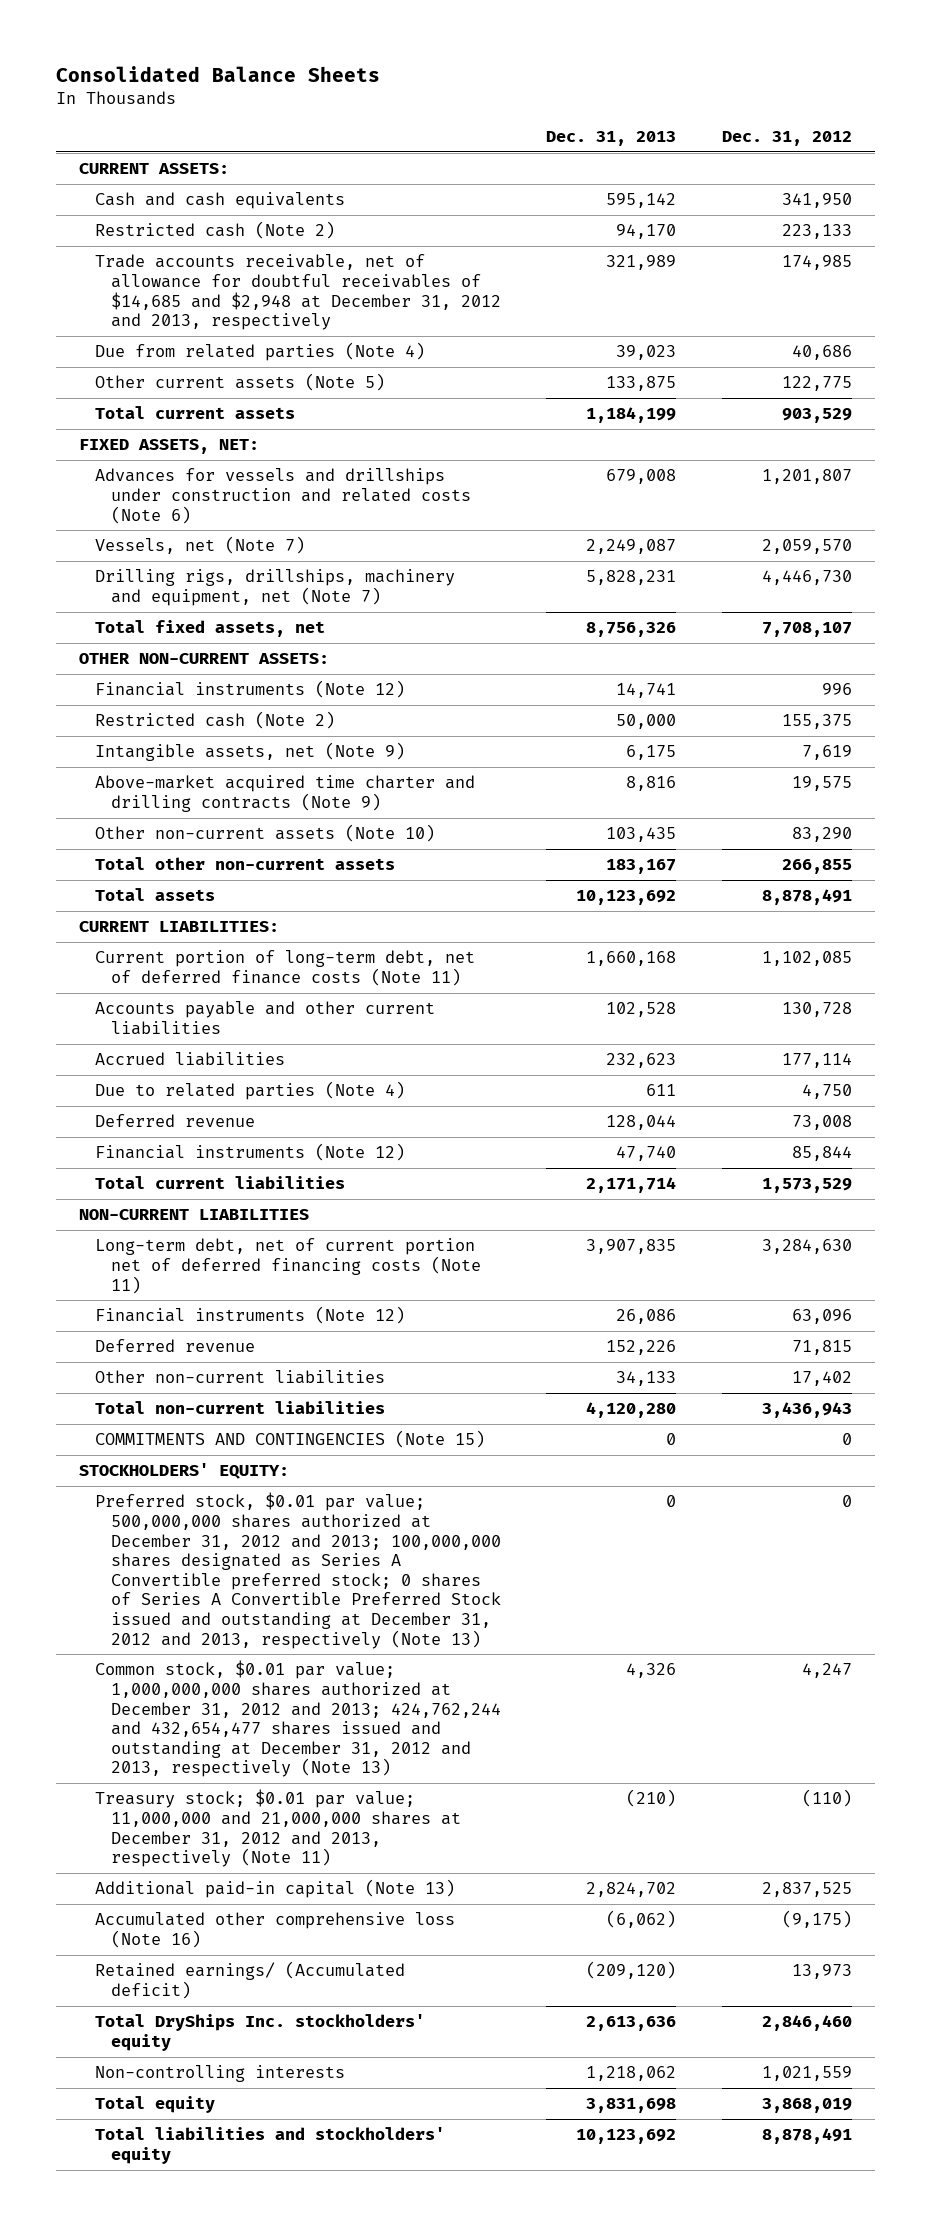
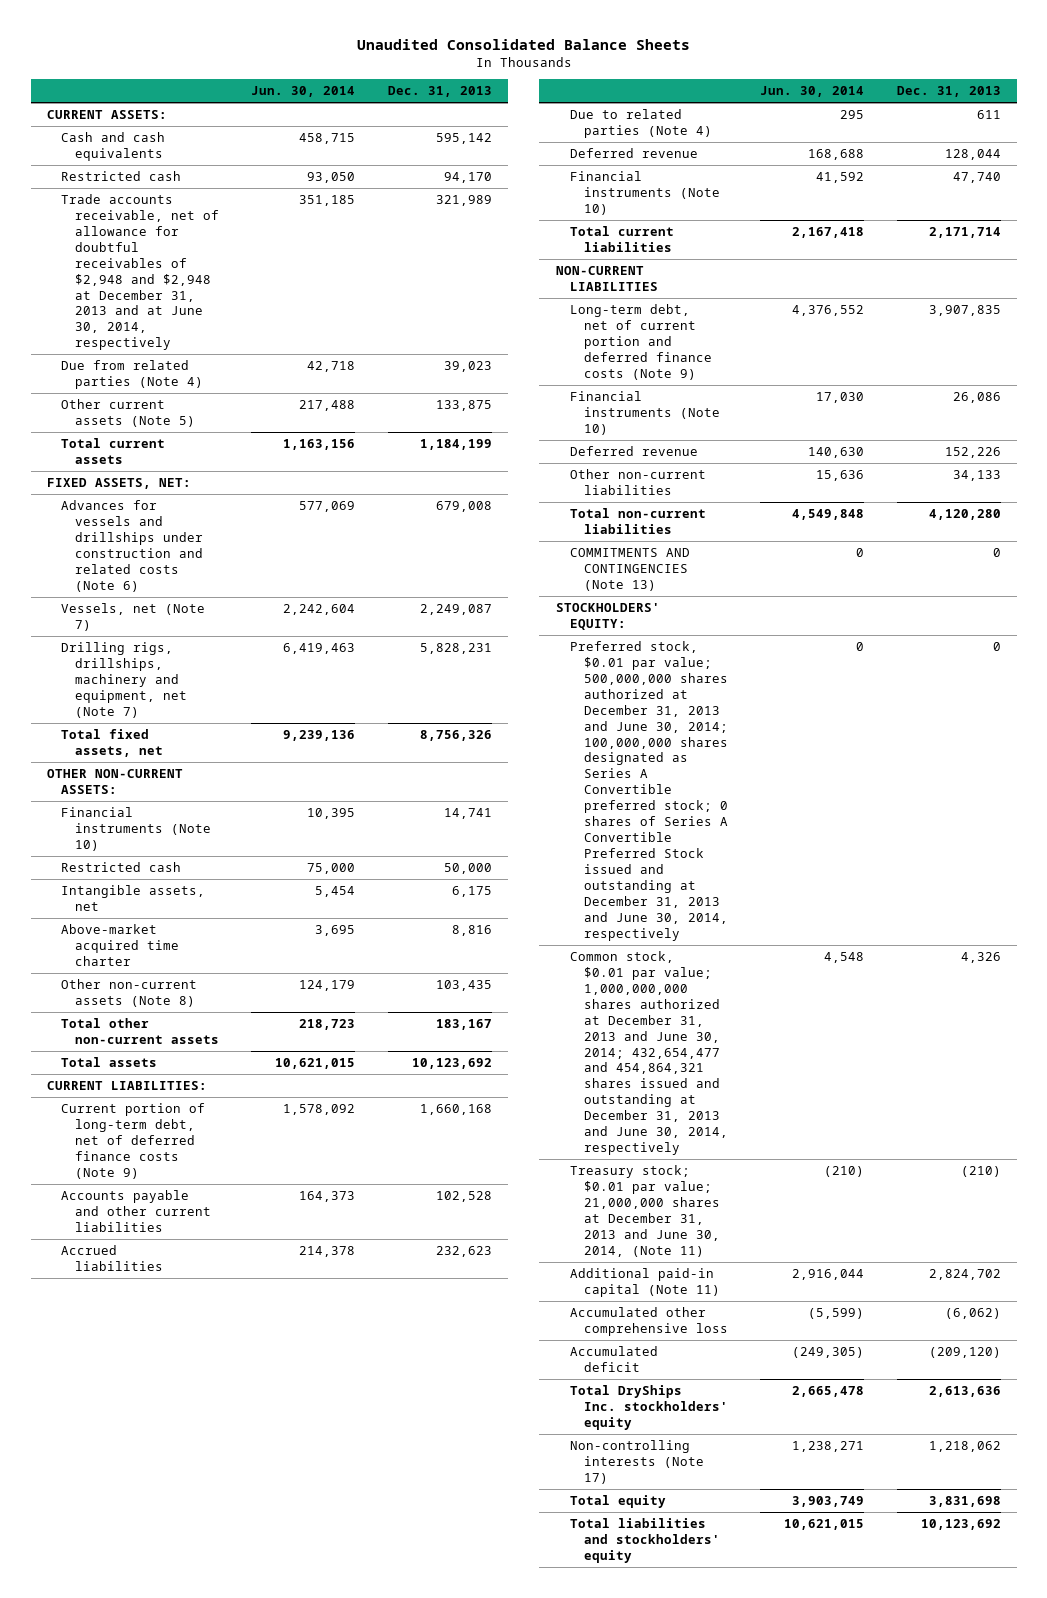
- Consolidated Balance Sheets
+ Unaudited Consolidated Balance Sheets
- | Dec. 31, 2013 | Dec. 31, 2012
+ | Jun. 30, 2014 | Dec. 31, 2013
- Restricted cash (Note 2) | 94,170 | 223,133
- Trade accounts receivable, net of allowance for doubtful receivables of $14,685 and $2,948 at December 31, 2012 and 2013, respectively | 321,989 | 174,985
+ Restricted cash | 93,050 | 94,170
+ Trade accounts receivable, net of allowance for doubtful receivables of $2,948 and $2,948 at December 31, 2013 and at June 30, 2014, respectively | 351,185 | 321,989
- Financial instruments (Note 12) | 14,741 | 996
- Restricted cash (Note 2) | 50,000 | 155,375
- Intangible assets, net (Note 9) | 6,175 | 7,619
- Above-market acquired time charter and drilling contracts (Note 9) | 8,816 | 19,575
- Other non-current assets (Note 10) | 103,435 | 83,290
+ Financial instruments (Note 10) | 10,395 | 14,741
+ Restricted cash | 75,000 | 50,000
+ Intangible assets, net | 5,454 | 6,175
+ Above-market acquired time charter | 3,695 | 8,816
+ Other non-current assets (Note 8) | 124,179 | 103,435
- Current portion of long-term debt, net of deferred finance costs (Note 11) | 1,660,168 | 1,102,085
+ Current portion of long-term debt, net of deferred finance costs (Note 9) | 1,578,092 | 1,660,168
- Financial instruments (Note 12) | 47,740 | 85,844
+ Financial instruments (Note 10) | 41,592 | 47,740
- Long-term debt, net of current portion net of deferred financing costs (Note 11) | 3,907,835 | 3,284,630
- Financial instruments (Note 12) | 26,086 | 63,096
+ Long-term debt, net of current portion and deferred finance costs (Note 9) | 4,376,552 | 3,907,835
+ Financial instruments (Note 10) | 17,030 | 26,086
- COMMITMENTS AND CONTINGENCIES (Note 15) | 0 | 0
+ COMMITMENTS AND CONTINGENCIES (Note 13) | 0 | 0
- Preferred stock, $0.01 par value; 500,000,000 shares authorized at December 31, 2012 and 2013; 100,000,000 shares designated as Series A Convertible preferred stock; 0 shares of Series A Convertible Preferred Stock issued and outstanding at December 31, 2012 and 2013, respectively (Note 13) | 0 | 0
- Common stock, $0.01 par value; 1,000,000,000 shares authorized at December 31, 2012 and 2013; 424,762,244 and 432,654,477 shares issued and outstanding at December 31, 2012 and 2013, respectively (Note 13) | 4,326 | 4,247
- Treasury stock; $0.01 par value; 11,000,000 and 21,000,000 shares at December 31, 2012 and 2013, respectively (Note 11) | (210) | (110)
- Additional paid-in capital (Note 13) | 2,824,702 | 2,837,525
- Accumulated other comprehensive loss (Note 16) | (6,062) | (9,175)
- Retained earnings/ (Accumulated deficit) | (209,120) | 13,973
+ Preferred stock, $0.01 par value; 500,000,000 shares authorized at December 31, 2013 and June 30, 2014; 100,000,000 shares designated as Series A Convertible preferred stock; 0 shares of Series A Convertible Preferred Stock issued and outstanding at December 31, 2013 and June 30, 2014, respectively | 0 | 0
+ Common stock, $0.01 par value; 1,000,000,000 shares authorized at December 31, 2013 and June 30, 2014; 432,654,477 and 454,864,321 shares issued and outstanding at December 31, 2013 and June 30, 2014, respectively | 4,548 | 4,326
+ Treasury stock; $0.01 par value; 21,000,000 shares at December 31, 2013 and June 30, 2014, (Note 11) | (210) | (210)
+ Additional paid-in capital (Note 11) | 2,916,044 | 2,824,702
+ Accumulated other comprehensive loss | (5,599) | (6,062)
+ Accumulated deficit | (249,305) | (209,120)
- Non-controlling interests | 1,218,062 | 1,021,559
+ Non-controlling interests (Note 17) | 1,238,271 | 1,218,062

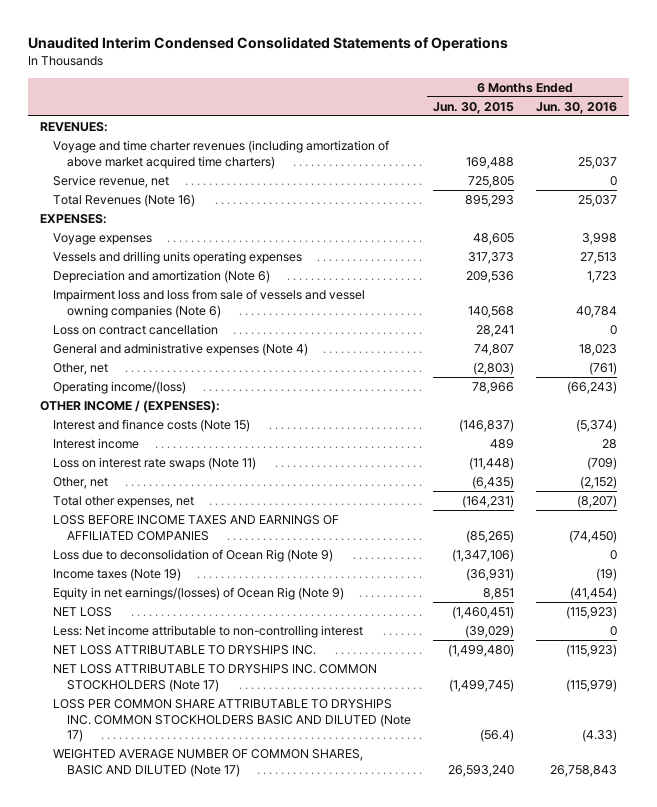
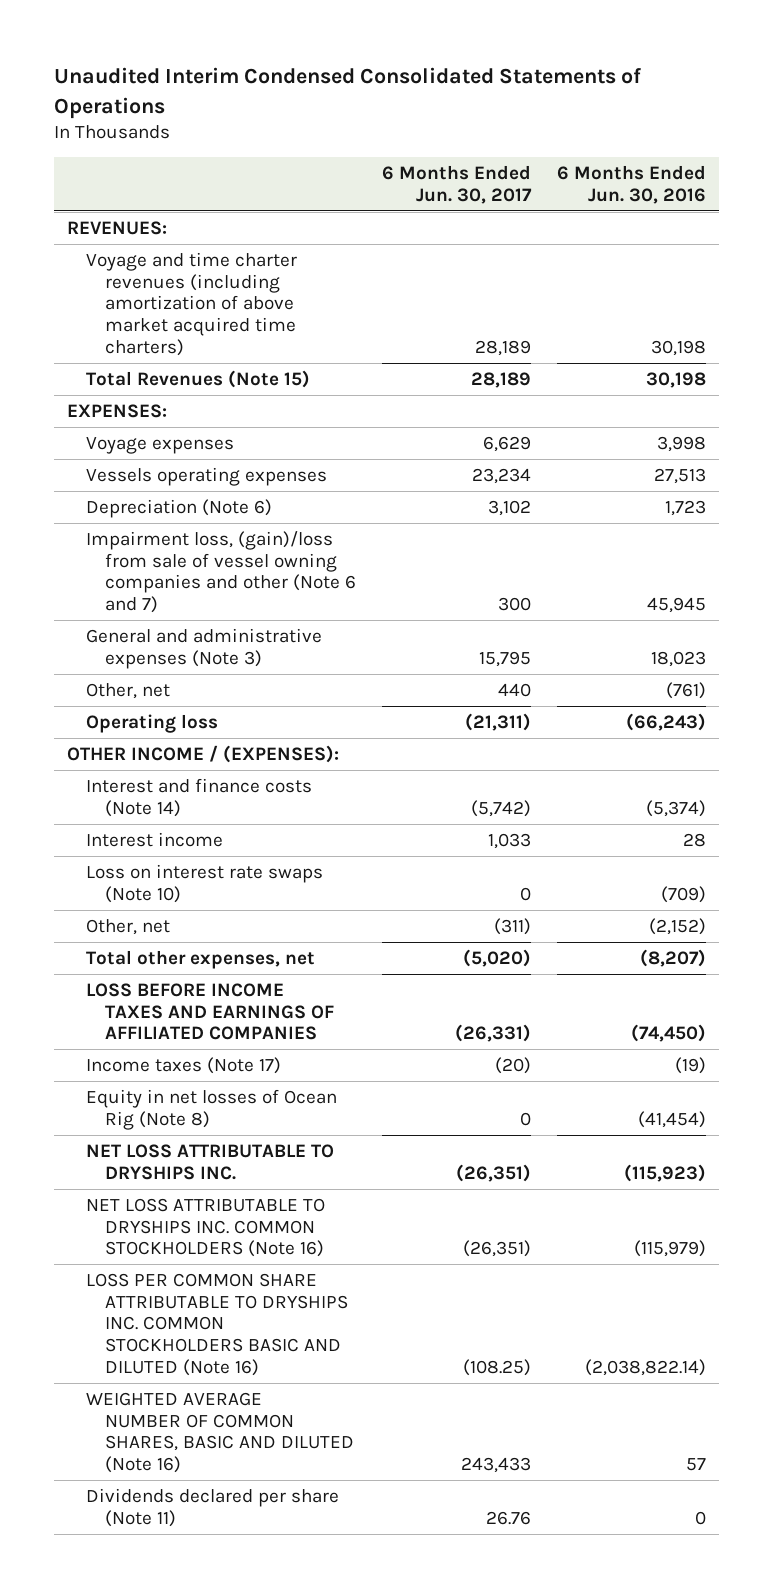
- | 6 Months Ended Jun. 30, 2015 | 6 Months Ended Jun. 30, 2016
+ | 6 Months Ended Jun. 30, 2017 | 6 Months Ended Jun. 30, 2016
- Voyage and time charter revenues (including amortization of above market acquired time charters) | 169,488 | 25,037
- Service revenue, net | 725,805 | 0
- Total Revenues (Note 16) | 895,293 | 25,037
+ Voyage and time charter revenues (including amortization of above market acquired time charters) | 28,189 | 30,198
+ Total Revenues (Note 15) | 28,189 | 30,198
- Vessels and drilling units operating expenses | 317,373 | 27,513
- Depreciation and amortization (Note 6) | 209,536 | 1,723
- Impairment loss and loss from sale of vessels and vessel owning companies (Note 6) | 140,568 | 40,784
- Loss on contract cancellation | 28,241 | 0
- General and administrative expenses (Note 4) | 74,807 | 18,023
+ Vessels operating expenses | 23,234 | 27,513
+ Depreciation (Note 6) | 3,102 | 1,723
+ Impairment loss, (gain)/loss from sale of vessel owning companies and other (Note 6 and 7) | 300 | 45,945
+ General and administrative expenses (Note 3) | 15,795 | 18,023
- Operating income/(loss) | 78,966 | (66,243)
+ Operating loss | (21,311) | (66,243)
- Interest and finance costs (Note 15) | (146,837) | (5,374)
+ Interest and finance costs (Note 14) | (5,742) | (5,374)
- Loss on interest rate swaps (Note 11) | (11,448) | (709)
+ Loss on interest rate swaps (Note 10) | 0 | (709)
- Loss due to deconsolidation of Ocean Rig (Note 9) | (1,347,106) | 0
- Income taxes (Note 19) | (36,931) | (19)
- Equity in net earnings/(losses) of Ocean Rig (Note 9) | 8,851 | (41,454)
- NET LOSS | (1,460,451) | (115,923)
- Less: Net income attributable to non-controlling interest | (39,029) | 0
+ Income taxes (Note 17) | (20) | (19)
+ Equity in net losses of Ocean Rig (Note 8) | 0 | (41,454)
- NET LOSS ATTRIBUTABLE TO DRYSHIPS INC. COMMON STOCKHOLDERS (Note 17) | (1,499,745) | (115,979)
- LOSS PER COMMON SHARE ATTRIBUTABLE TO DRYSHIPS INC. COMMON STOCKHOLDERS BASIC AND DILUTED (Note 17) | (56.4) | (4.33)
- WEIGHTED AVERAGE NUMBER OF COMMON SHARES, BASIC AND DILUTED (Note 17) | 26,593,240 | 26,758,843
+ NET LOSS ATTRIBUTABLE TO DRYSHIPS INC. COMMON STOCKHOLDERS (Note 16) | (26,351) | (115,979)
+ LOSS PER COMMON SHARE ATTRIBUTABLE TO DRYSHIPS INC. COMMON STOCKHOLDERS BASIC AND DILUTED (Note 16) | (108.25) | (2,038,822.14)
+ WEIGHTED AVERAGE NUMBER OF COMMON SHARES, BASIC AND DILUTED (Note 16) | 243,433 | 57
+ Dividends declared per share (Note 11) | 26.76 | 0

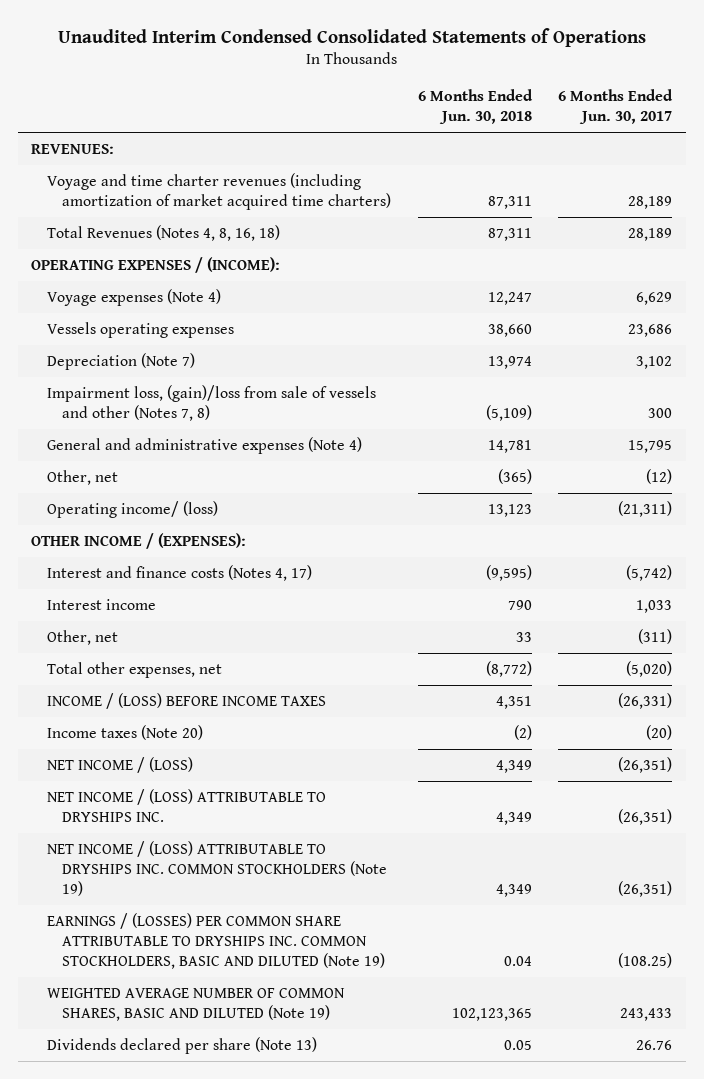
- | 6 Months Ended Jun. 30, 2017 | 6 Months Ended Jun. 30, 2016
+ | 6 Months Ended Jun. 30, 2018 | 6 Months Ended Jun. 30, 2017
- Voyage and time charter revenues (including amortization of above market acquired time charters) | 28,189 | 30,198
- Total Revenues (Note 15) | 28,189 | 30,198
- EXPENSES:
- Voyage expenses | 6,629 | 3,998
- Vessels operating expenses | 23,234 | 27,513
- Depreciation (Note 6) | 3,102 | 1,723
- Impairment loss, (gain)/loss from sale of vessel owning companies and other (Note 6 and 7) | 300 | 45,945
- General and administrative expenses (Note 3) | 15,795 | 18,023
- Other, net | 440 | (761)
- Operating loss | (21,311) | (66,243)
+ Voyage and time charter revenues (including amortization of market acquired time charters) | 87,311 | 28,189
+ Total Revenues (Notes 4, 8, 16, 18) | 87,311 | 28,189
+ OPERATING EXPENSES / (INCOME):
+ Voyage expenses (Note 4) | 12,247 | 6,629
+ Vessels operating expenses | 38,660 | 23,686
+ Depreciation (Note 7) | 13,974 | 3,102
+ Impairment loss, (gain)/loss from sale of vessels and other (Notes 7, 8) | (5,109) | 300
+ General and administrative expenses (Note 4) | 14,781 | 15,795
+ Other, net | (365) | (12)
+ Operating income/ (loss) | 13,123 | (21,311)
- Interest and finance costs (Note 14) | (5,742) | (5,374)
+ Interest and finance costs (Notes 4, 17) | (9,595) | (5,742)
- Loss on interest rate swaps (Note 10) | 0 | (709)
- LOSS BEFORE INCOME TAXES AND EARNINGS OF AFFILIATED COMPANIES | (26,331) | (74,450)
- Income taxes (Note 17) | (20) | (19)
- Equity in net losses of Ocean Rig (Note 8) | 0 | (41,454)
- NET LOSS ATTRIBUTABLE TO DRYSHIPS INC. | (26,351) | (115,923)
- NET LOSS ATTRIBUTABLE TO DRYSHIPS INC. COMMON STOCKHOLDERS (Note 16) | (26,351) | (115,979)
- LOSS PER COMMON SHARE ATTRIBUTABLE TO DRYSHIPS INC. COMMON STOCKHOLDERS BASIC AND DILUTED (Note 16) | (108.25) | (2,038,822.14)
- WEIGHTED AVERAGE NUMBER OF COMMON SHARES, BASIC AND DILUTED (Note 16) | 243,433 | 57
- Dividends declared per share (Note 11) | 26.76 | 0
+ INCOME / (LOSS) BEFORE INCOME TAXES | 4,351 | (26,331)
+ Income taxes (Note 20) | (2) | (20)
+ NET INCOME / (LOSS) | 4,349 | (26,351)
+ NET INCOME / (LOSS) ATTRIBUTABLE TO DRYSHIPS INC. | 4,349 | (26,351)
+ NET INCOME / (LOSS) ATTRIBUTABLE TO DRYSHIPS INC. COMMON STOCKHOLDERS (Note 19) | 4,349 | (26,351)
+ EARNINGS / (LOSSES) PER COMMON SHARE ATTRIBUTABLE TO DRYSHIPS INC. COMMON STOCKHOLDERS, BASIC AND DILUTED (Note 19) | 0.04 | (108.25)
+ WEIGHTED AVERAGE NUMBER OF COMMON SHARES, BASIC AND DILUTED (Note 19) | 102,123,365 | 243,433
+ Dividends declared per share (Note 13) | 0.05 | 26.76

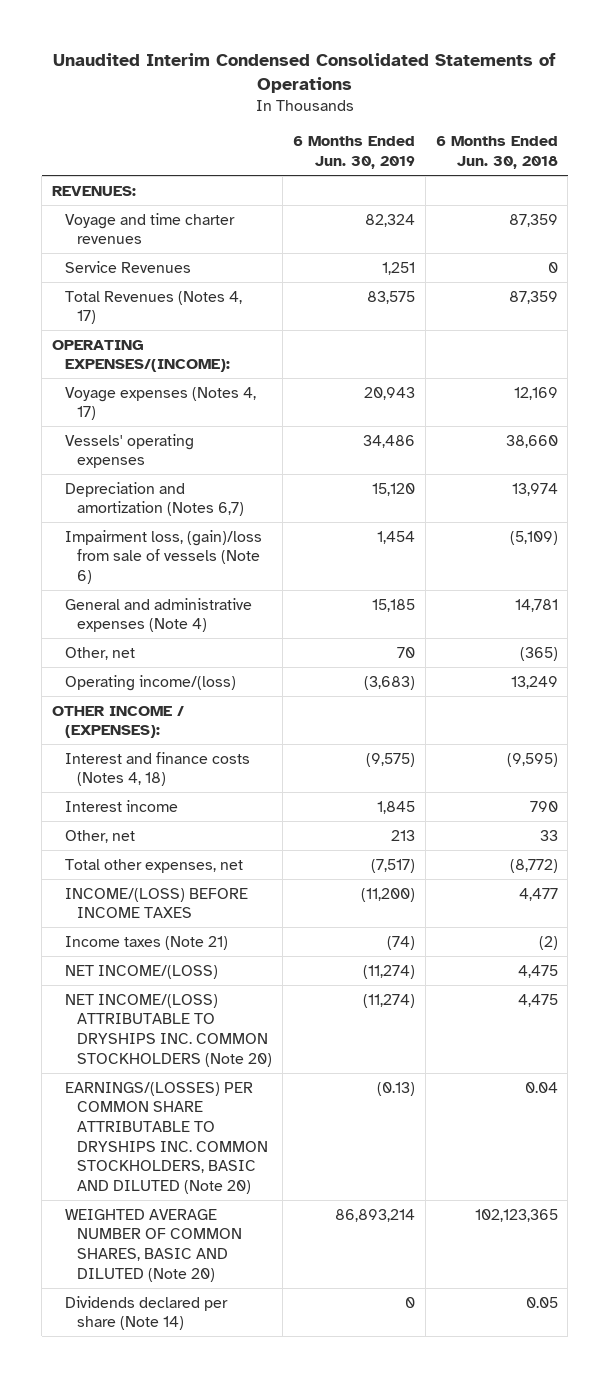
- | 6 Months Ended Jun. 30, 2018 | 6 Months Ended Jun. 30, 2017
+ | 6 Months Ended Jun. 30, 2019 | 6 Months Ended Jun. 30, 2018
- Voyage and time charter revenues (including amortization of market acquired time charters) | 87,311 | 28,189
- Total Revenues (Notes 4, 8, 16, 18) | 87,311 | 28,189
- OPERATING EXPENSES / (INCOME):
- Voyage expenses (Note 4) | 12,247 | 6,629
- Vessels operating expenses | 38,660 | 23,686
- Depreciation (Note 7) | 13,974 | 3,102
- Impairment loss, (gain)/loss from sale of vessels and other (Notes 7, 8) | (5,109) | 300
+ Voyage and time charter revenues | 82,324 | 87,359
+ Service Revenues | 1,251 | 0
+ Total Revenues (Notes 4, 17) | 83,575 | 87,359
+ OPERATING EXPENSES/(INCOME):
+ Voyage expenses (Notes 4, 17) | 20,943 | 12,169
+ Vessels' operating expenses | 34,486 | 38,660
+ Depreciation and amortization (Notes 6,7) | 15,120 | 13,974
+ Impairment loss, (gain)/loss from sale of vessels (Note 6) | 1,454 | (5,109)
- Operating income/ (loss) | 13,123 | (21,311)
+ Operating income/(loss) | (3,683) | 13,249
- Interest and finance costs (Notes 4, 17) | (9,595) | (5,742)
+ Interest and finance costs (Notes 4, 18) | (9,575) | (9,595)
- INCOME / (LOSS) BEFORE INCOME TAXES | 4,351 | (26,331)
- Income taxes (Note 20) | (2) | (20)
- NET INCOME / (LOSS) | 4,349 | (26,351)
- NET INCOME / (LOSS) ATTRIBUTABLE TO DRYSHIPS INC. | 4,349 | (26,351)
- NET INCOME / (LOSS) ATTRIBUTABLE TO DRYSHIPS INC. COMMON STOCKHOLDERS (Note 19) | 4,349 | (26,351)
- EARNINGS / (LOSSES) PER COMMON SHARE ATTRIBUTABLE TO DRYSHIPS INC. COMMON STOCKHOLDERS, BASIC AND DILUTED (Note 19) | 0.04 | (108.25)
- WEIGHTED AVERAGE NUMBER OF COMMON SHARES, BASIC AND DILUTED (Note 19) | 102,123,365 | 243,433
- Dividends declared per share (Note 13) | 0.05 | 26.76
+ INCOME/(LOSS) BEFORE INCOME TAXES | (11,200) | 4,477
+ Income taxes (Note 21) | (74) | (2)
+ NET INCOME/(LOSS) | (11,274) | 4,475
+ NET INCOME/(LOSS) ATTRIBUTABLE TO DRYSHIPS INC. COMMON STOCKHOLDERS (Note 20) | (11,274) | 4,475
+ EARNINGS/(LOSSES) PER COMMON SHARE ATTRIBUTABLE TO DRYSHIPS INC. COMMON STOCKHOLDERS, BASIC AND DILUTED (Note 20) | (0.13) | 0.04
+ WEIGHTED AVERAGE NUMBER OF COMMON SHARES, BASIC AND DILUTED (Note 20) | 86,893,214 | 102,123,365
+ Dividends declared per share (Note 14) | 0 | 0.05

